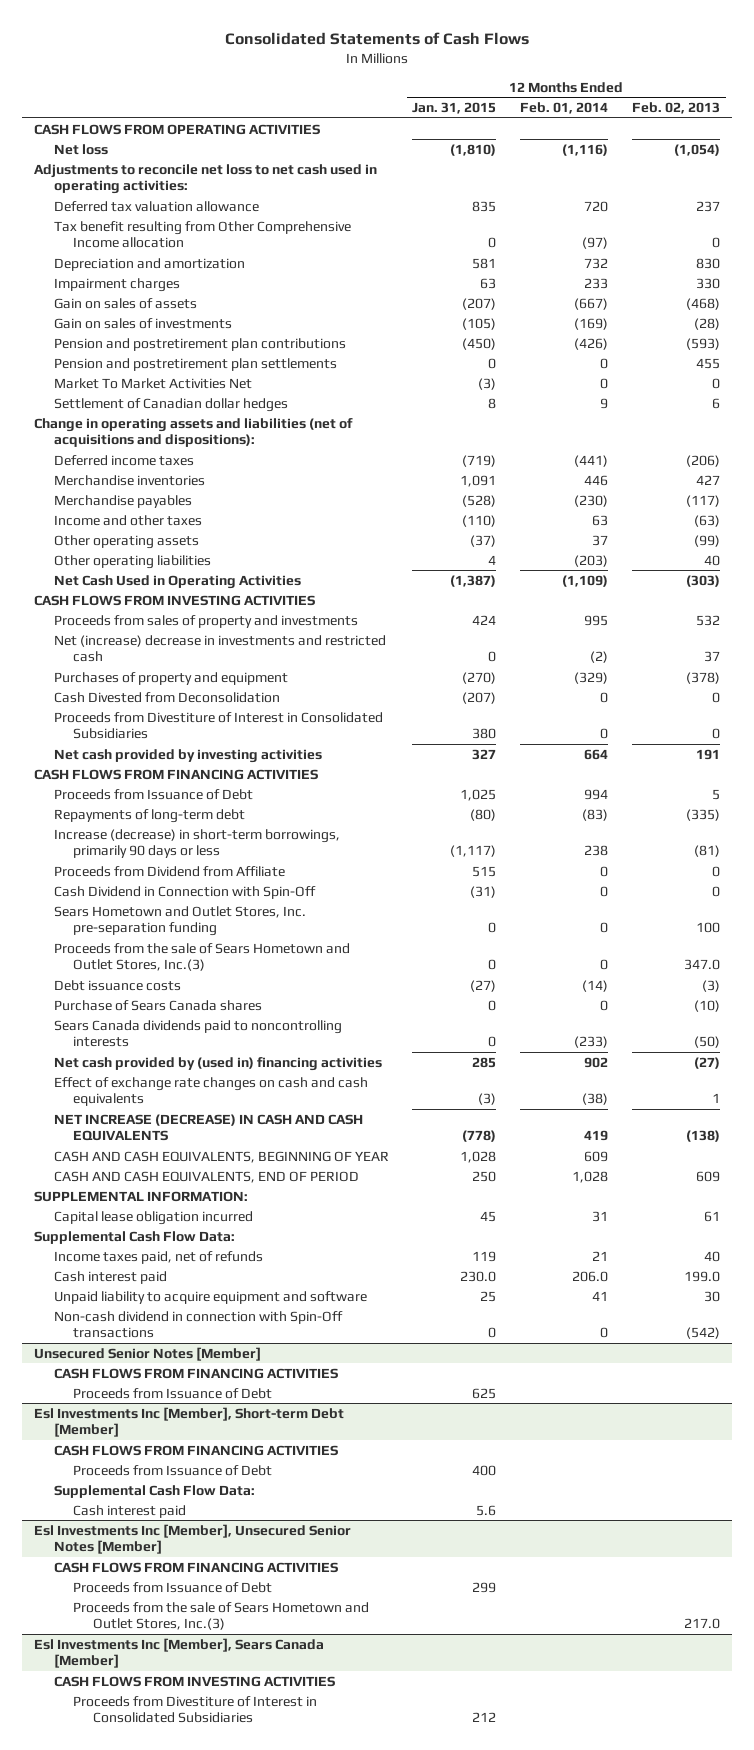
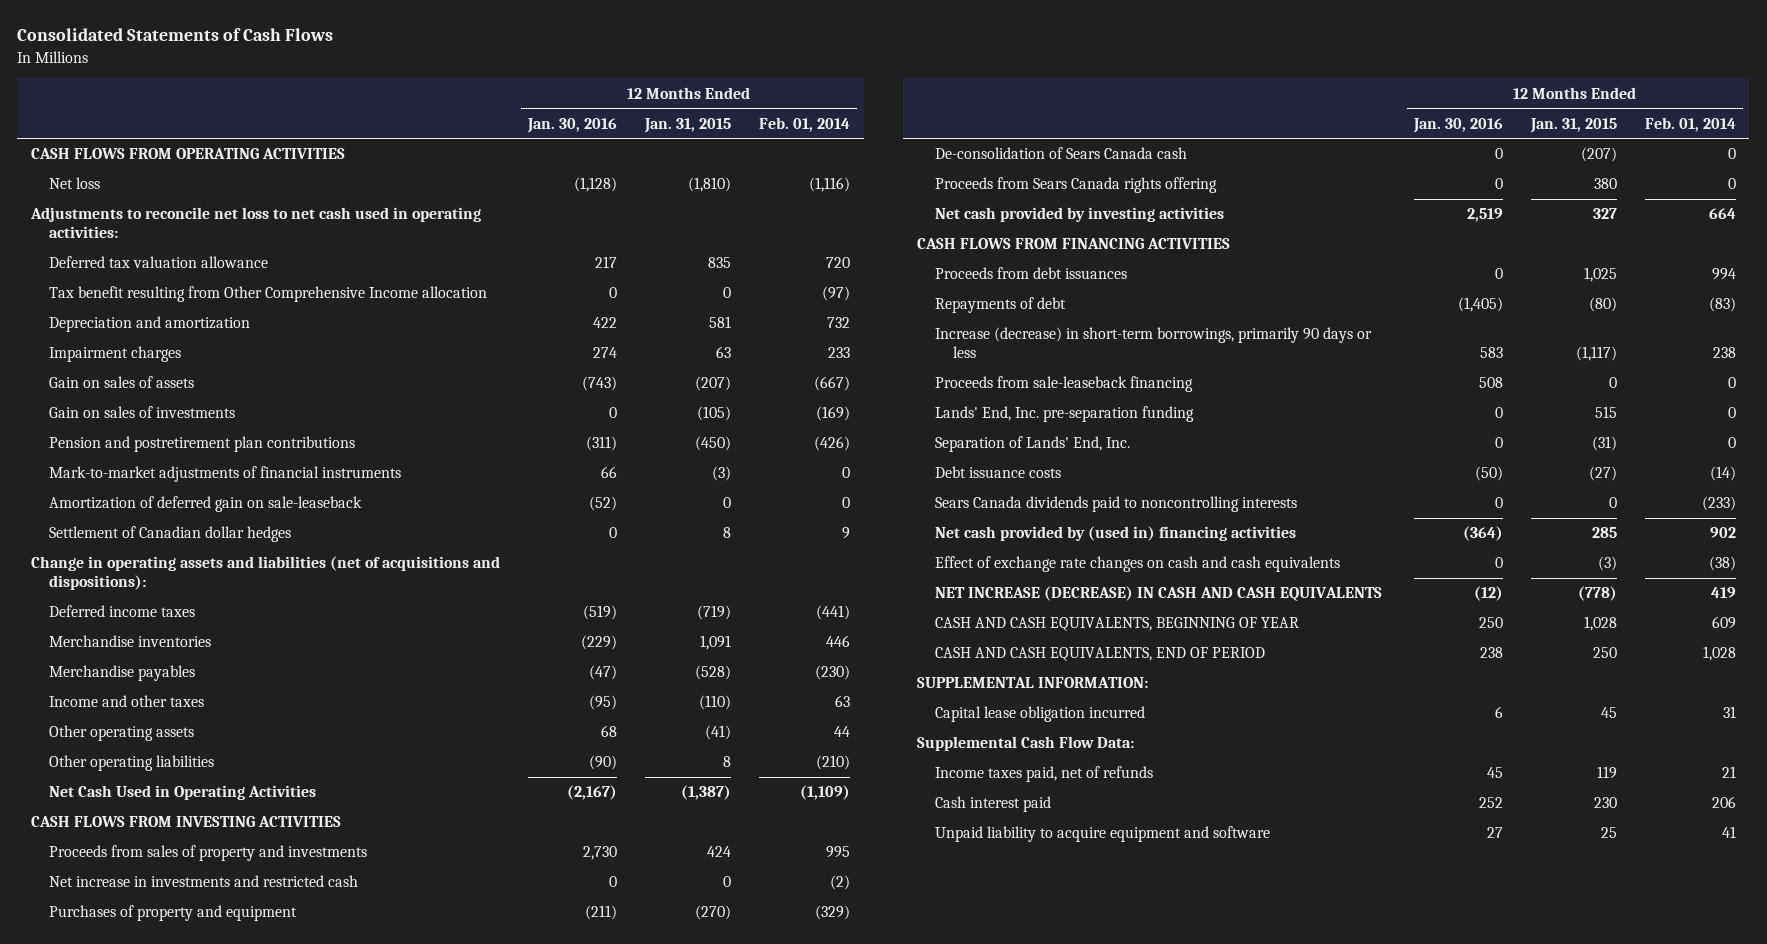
- | 12 Months Ended Jan. 31, 2015 | 12 Months Ended Feb. 01, 2014 | 12 Months Ended Feb. 02, 2013
+ | 12 Months Ended Jan. 30, 2016 | 12 Months Ended Jan. 31, 2015 | 12 Months Ended Feb. 01, 2014
- Pension and postretirement plan settlements | 0 | 0 | 455
- Market To Market Activities Net | (3) | 0 | 0
+ Mark-to-market adjustments of financial instruments | 66 | (3) | 0
+ Amortization of deferred gain on sale-leaseback | (52) | 0 | 0
- Other operating assets | (37) | 37 | (99)
- Other operating liabilities | 4 | (203) | 40
+ Other operating assets | 68 | (41) | 44
+ Other operating liabilities | (90) | 8 | (210)
- Net (increase) decrease in investments and restricted cash | 0 | (2) | 37
+ Net increase in investments and restricted cash | 0 | 0 | (2)
- Cash Divested from Deconsolidation | (207) | 0 | 0
- Proceeds from Divestiture of Interest in Consolidated Subsidiaries | 380 | 0 | 0
+ De-consolidation of Sears Canada cash | 0 | (207) | 0
+ Proceeds from Sears Canada rights offering | 0 | 380 | 0
- Proceeds from Issuance of Debt | 1,025 | 994 | 5
- Repayments of long-term debt | (80) | (83) | (335)
+ Proceeds from debt issuances | 0 | 1,025 | 994
+ Repayments of debt | (1,405) | (80) | (83)
- Proceeds from Dividend from Affiliate | 515 | 0 | 0
- Cash Dividend in Connection with Spin-Off | (31) | 0 | 0
- Sears Hometown and Outlet Stores, Inc. pre-separation funding | 0 | 0 | 100
- Proceeds from the sale of Sears Hometown and Outlet Stores, Inc.(3) | 0 | 0 | 347.0
+ Proceeds from sale-leaseback financing | 508 | 0 | 0
+ Lands' End, Inc. pre-separation funding | 0 | 515 | 0
+ Separation of Lands' End, Inc. | 0 | (31) | 0
- Purchase of Sears Canada shares | 0 | 0 | (10)
- Cash interest paid | 230.0 | 206.0 | 199.0
+ Cash interest paid | 252 | 230 | 206
- Non-cash dividend in connection with Spin-Off transactions | 0 | 0 | (542)
- Unsecured Senior Notes [Member]
- CASH FLOWS FROM FINANCING ACTIVITIES
- Proceeds from Issuance of Debt | 625 | |
- Esl Investments Inc [Member], Short-term Debt [Member]
- CASH FLOWS FROM FINANCING ACTIVITIES
- Proceeds from Issuance of Debt | 400 | |
- Supplemental Cash Flow Data:
- Cash interest paid | 5.6 | |
- Esl Investments Inc [Member], Unsecured Senior Notes [Member]
- CASH FLOWS FROM FINANCING ACTIVITIES
- Proceeds from Issuance of Debt | 299 | |
- Proceeds from the sale of Sears Hometown and Outlet Stores, Inc.(3) | | | 217.0
- Esl Investments Inc [Member], Sears Canada [Member]
- CASH FLOWS FROM INVESTING ACTIVITIES
- Proceeds from Divestiture of Interest in Consolidated Subsidiaries | 212 | |

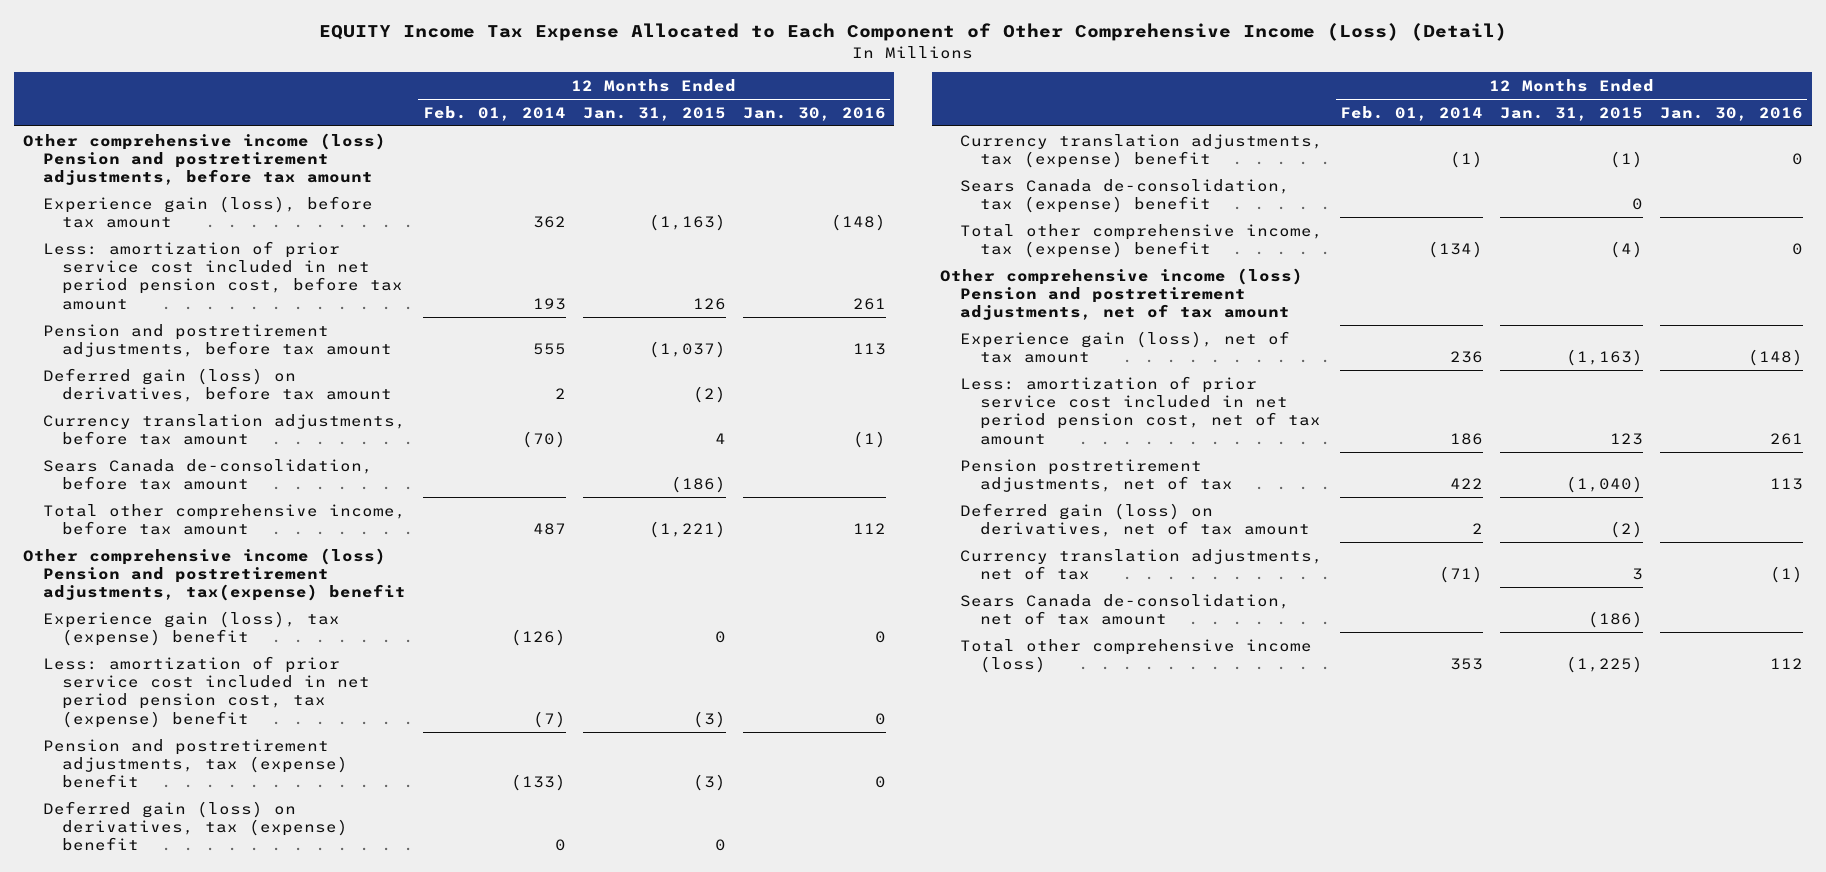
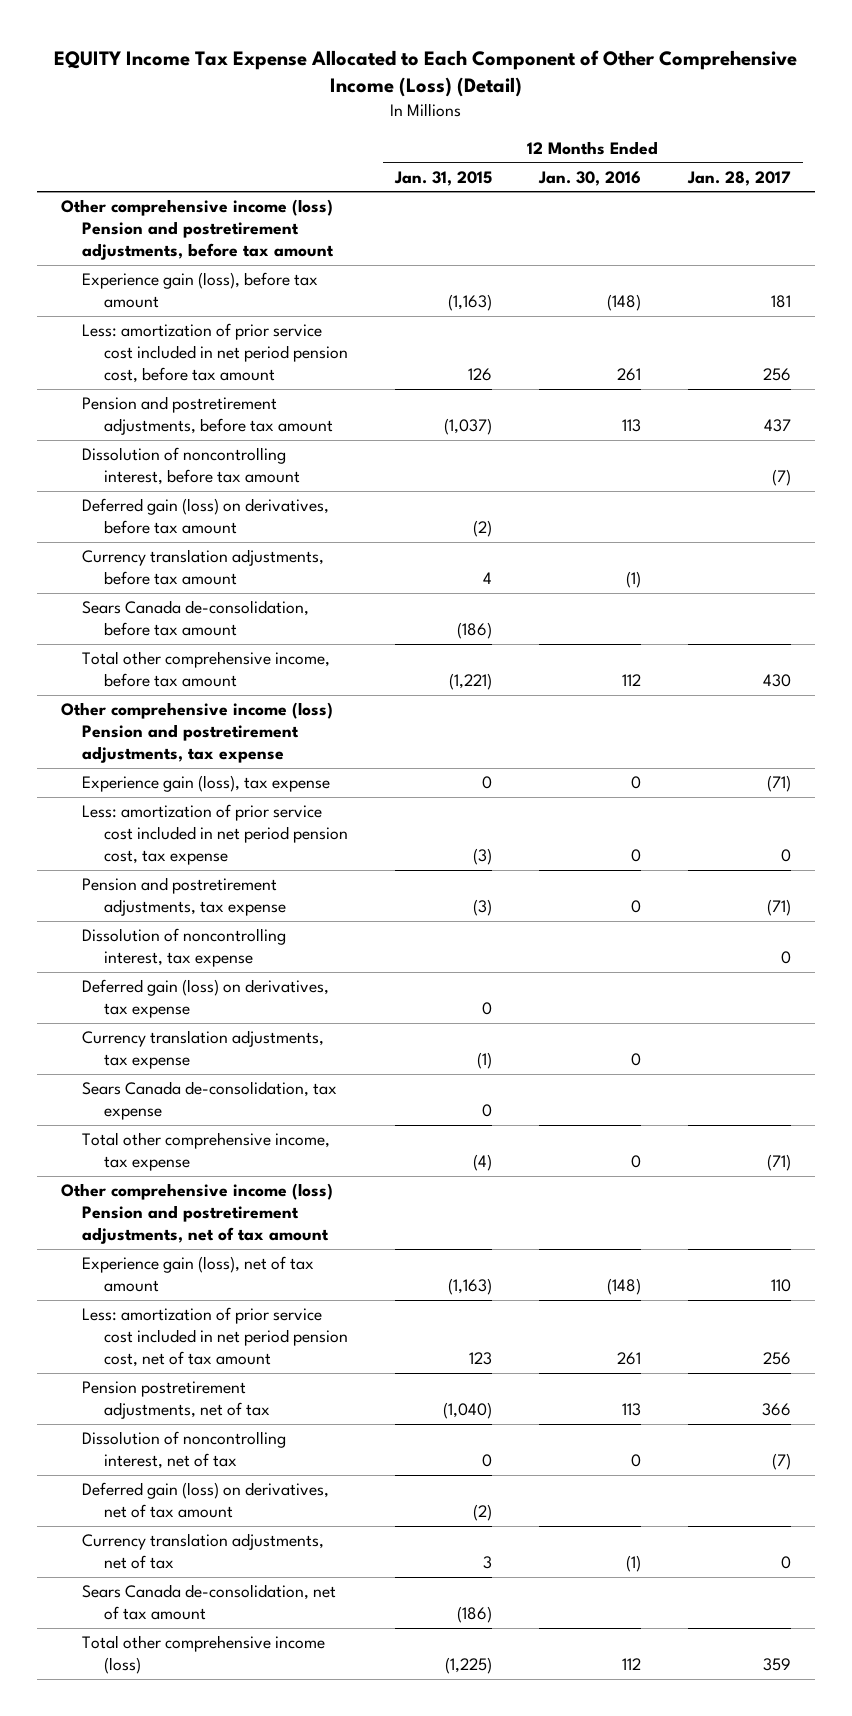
- | 12 Months Ended Feb. 01, 2014 | 12 Months Ended Jan. 31, 2015 | 12 Months Ended Jan. 30, 2016
+ | 12 Months Ended Jan. 31, 2015 | 12 Months Ended Jan. 30, 2016 | 12 Months Ended Jan. 28, 2017
+ Dissolution of noncontrolling interest, before tax amount | | | (7)
- Other comprehensive income (loss) Pension and postretirement adjustments, tax(expense) benefit
- Experience gain (loss), tax (expense) benefit | (126) | 0 | 0
- Less: amortization of prior service cost included in net period pension cost, tax (expense) benefit | (7) | (3) | 0
- Pension and postretirement adjustments, tax (expense) benefit | (133) | (3) | 0
- Deferred gain (loss) on derivatives, tax (expense) benefit | 0 | 0 |
- Currency translation adjustments, tax (expense) benefit | (1) | (1) | 0
- Sears Canada de-consolidation, tax (expense) benefit | | 0 |
- Total other comprehensive income, tax (expense) benefit | (134) | (4) | 0
+ Other comprehensive income (loss) Pension and postretirement adjustments, tax expense
+ Experience gain (loss), tax expense | 0 | 0 | (71)
+ Less: amortization of prior service cost included in net period pension cost, tax expense | (3) | 0 | 0
+ Pension and postretirement adjustments, tax expense | (3) | 0 | (71)
+ Dissolution of noncontrolling interest, tax expense | | | 0
+ Deferred gain (loss) on derivatives, tax expense | 0 | |
+ Currency translation adjustments, tax expense | (1) | 0 |
+ Sears Canada de-consolidation, tax expense | 0 | |
+ Total other comprehensive income, tax expense | (4) | 0 | (71)
+ Dissolution of noncontrolling interest, net of tax | 0 | 0 | (7)

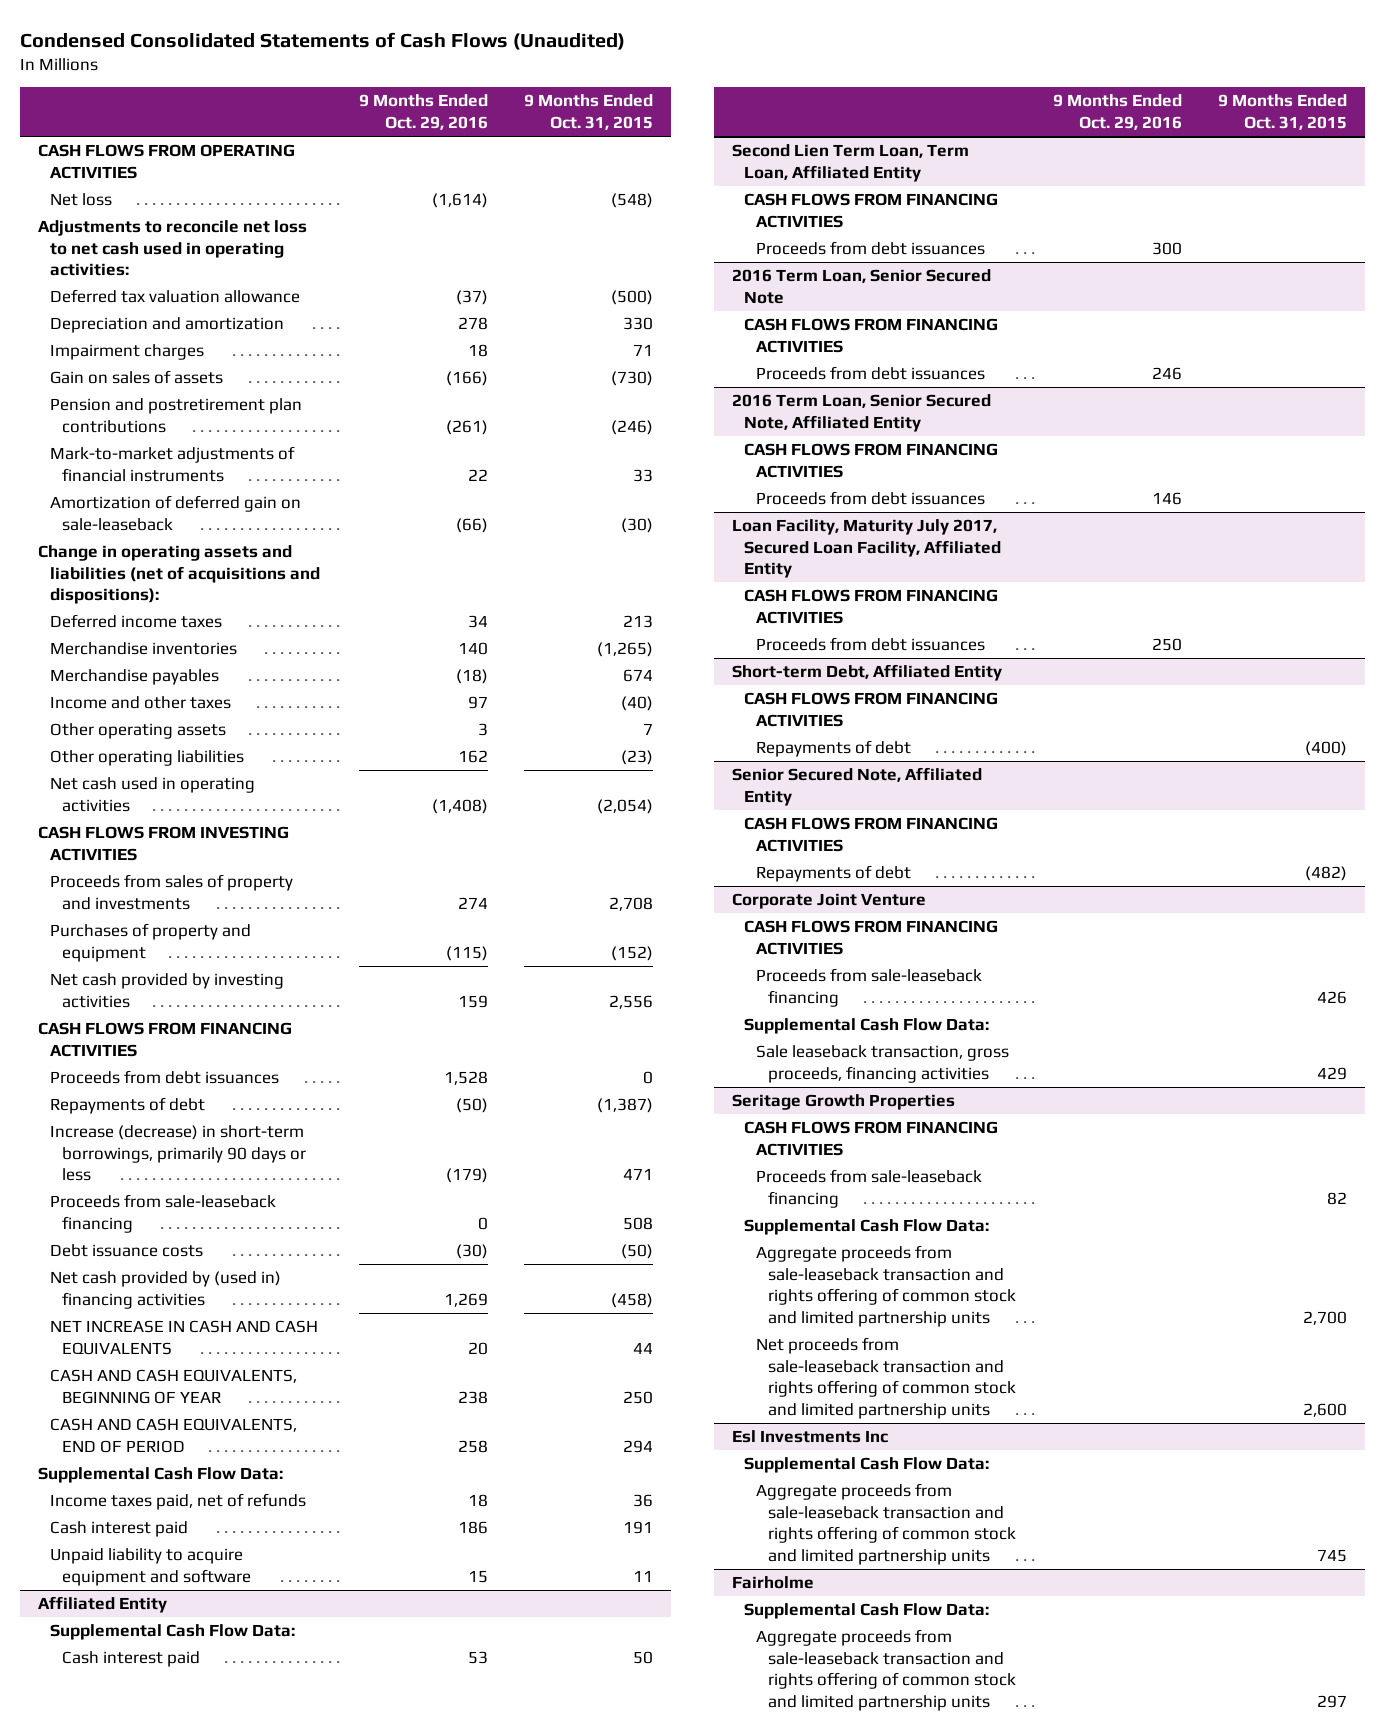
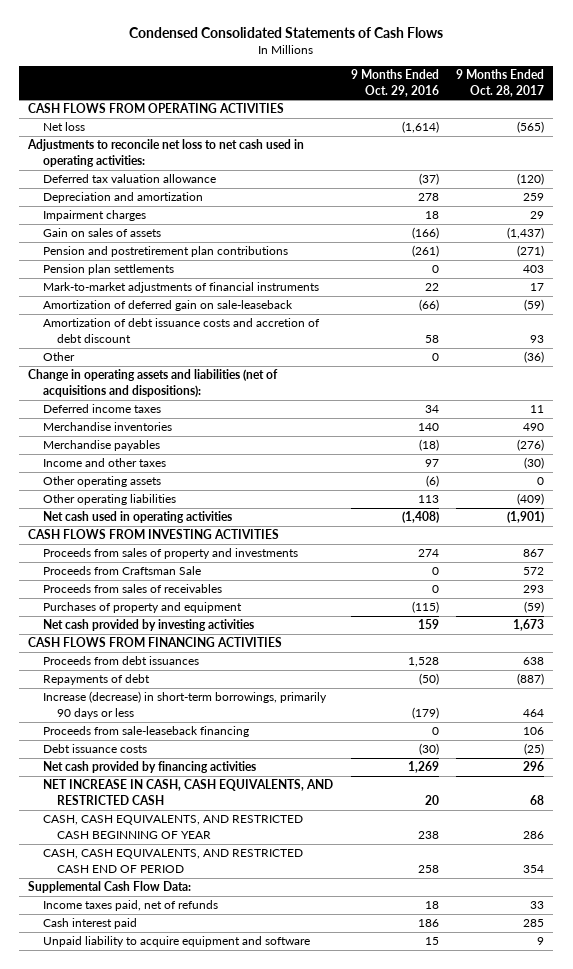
- Condensed Consolidated Statements of Cash Flows (Unaudited)
+ Condensed Consolidated Statements of Cash Flows
- | 9 Months Ended Oct. 29, 2016 | 9 Months Ended Oct. 31, 2015
+ | 9 Months Ended Oct. 29, 2016 | 9 Months Ended Oct. 28, 2017
+ Pension plan settlements | 0 | 403
+ Amortization of debt issuance costs and accretion of debt discount | 58 | 93
+ Other | 0 | (36)
- Other operating assets | 3 | 7
- Other operating liabilities | 162 | (23)
+ Other operating assets | (6) | 0
+ Other operating liabilities | 113 | (409)
+ Proceeds from Craftsman Sale | 0 | 572
+ Proceeds from sales of receivables | 0 | 293
- Net cash provided by (used in) financing activities | 1,269 | (458)
- NET INCREASE IN CASH AND CASH EQUIVALENTS | 20 | 44
- CASH AND CASH EQUIVALENTS, BEGINNING OF YEAR | 238 | 250
- CASH AND CASH EQUIVALENTS, END OF PERIOD | 258 | 294
+ Net cash provided by financing activities | 1,269 | 296
+ NET INCREASE IN CASH, CASH EQUIVALENTS, AND RESTRICTED CASH | 20 | 68
+ CASH, CASH EQUIVALENTS, AND RESTRICTED CASH BEGINNING OF YEAR | 238 | 286
+ CASH, CASH EQUIVALENTS, AND RESTRICTED CASH END OF PERIOD | 258 | 354
- Affiliated Entity
- Supplemental Cash Flow Data:
- Cash interest paid | 53 | 50
- Second Lien Term Loan, Term Loan, Affiliated Entity
- CASH FLOWS FROM FINANCING ACTIVITIES
- Proceeds from debt issuances | 300 |
- 2016 Term Loan, Senior Secured Note
- CASH FLOWS FROM FINANCING ACTIVITIES
- Proceeds from debt issuances | 246 |
- 2016 Term Loan, Senior Secured Note, Affiliated Entity
- CASH FLOWS FROM FINANCING ACTIVITIES
- Proceeds from debt issuances | 146 |
- Loan Facility, Maturity July 2017, Secured Loan Facility, Affiliated Entity
- CASH FLOWS FROM FINANCING ACTIVITIES
- Proceeds from debt issuances | 250 |
- Short-term Debt, Affiliated Entity
- CASH FLOWS FROM FINANCING ACTIVITIES
- Repayments of debt | | (400)
- Senior Secured Note, Affiliated Entity
- CASH FLOWS FROM FINANCING ACTIVITIES
- Repayments of debt | | (482)
- Corporate Joint Venture
- CASH FLOWS FROM FINANCING ACTIVITIES
- Proceeds from sale-leaseback financing | | 426
- Supplemental Cash Flow Data:
- Sale leaseback transaction, gross proceeds, financing activities | | 429
- Seritage Growth Properties
- CASH FLOWS FROM FINANCING ACTIVITIES
- Proceeds from sale-leaseback financing | | 82
- Supplemental Cash Flow Data:
- Aggregate proceeds from sale-leaseback transaction and rights offering of common stock and limited partnership units | | 2,700
- Net proceeds from sale-leaseback transaction and rights offering of common stock and limited partnership units | | 2,600
- Esl Investments Inc
- Supplemental Cash Flow Data:
- Aggregate proceeds from sale-leaseback transaction and rights offering of common stock and limited partnership units | | 745
- Fairholme
- Supplemental Cash Flow Data:
- Aggregate proceeds from sale-leaseback transaction and rights offering of common stock and limited partnership units | | 297

